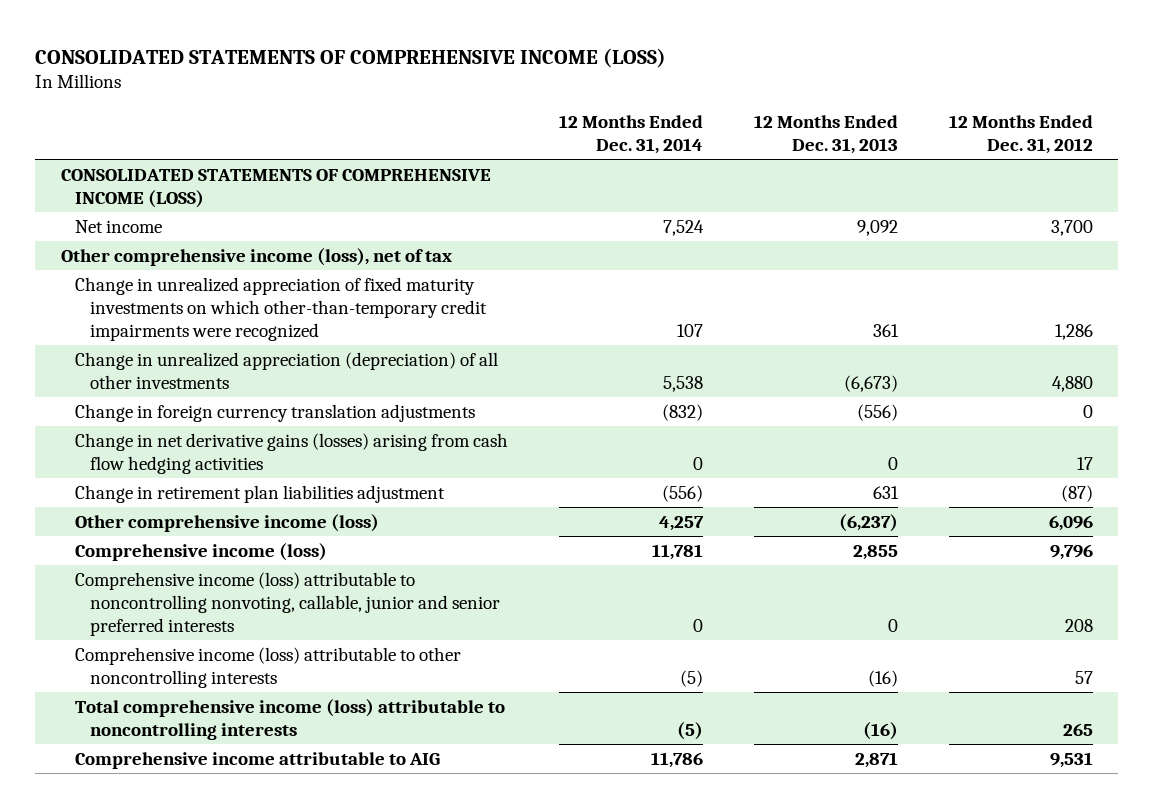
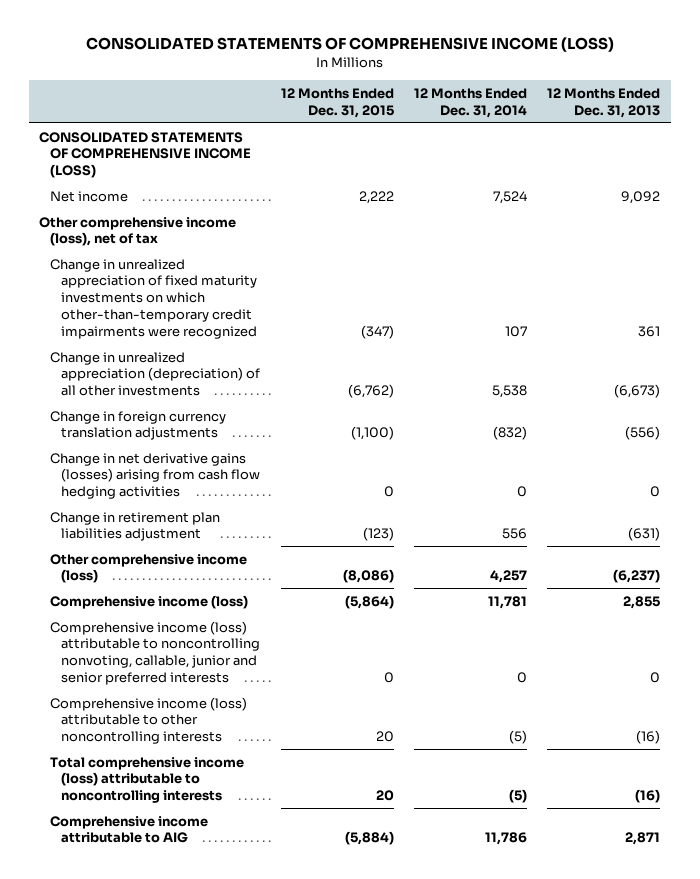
- | 12 Months Ended Dec. 31, 2014 | 12 Months Ended Dec. 31, 2013 | 12 Months Ended Dec. 31, 2012
+ | 12 Months Ended Dec. 31, 2015 | 12 Months Ended Dec. 31, 2014 | 12 Months Ended Dec. 31, 2013
- Change in retirement plan liabilities adjustment | (556) | 631 | (87)
+ Change in retirement plan liabilities adjustment | (123) | 556 | (631)

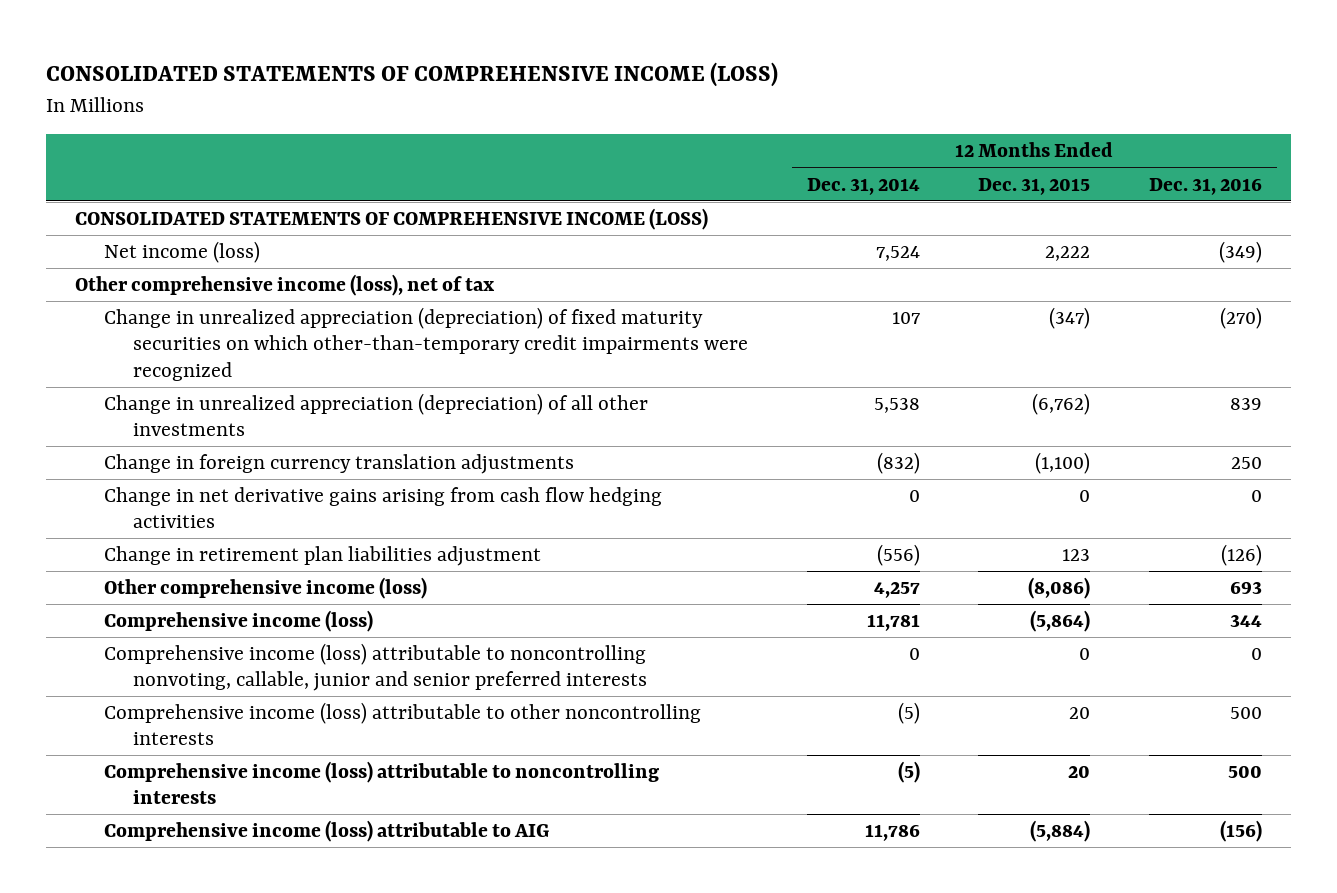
- | 12 Months Ended Dec. 31, 2015 | 12 Months Ended Dec. 31, 2014 | 12 Months Ended Dec. 31, 2013
+ | 12 Months Ended Dec. 31, 2014 | 12 Months Ended Dec. 31, 2015 | 12 Months Ended Dec. 31, 2016
- Net income | 2,222 | 7,524 | 9,092
+ Net income (loss) | 7,524 | 2,222 | (349)
- Change in unrealized appreciation of fixed maturity investments on which other-than-temporary credit impairments were recognized | (347) | 107 | 361
+ Change in unrealized appreciation (depreciation) of fixed maturity securities on which other-than-temporary credit impairments were recognized | 107 | (347) | (270)
- Change in net derivative gains (losses) arising from cash flow hedging activities | 0 | 0 | 0
- Change in retirement plan liabilities adjustment | (123) | 556 | (631)
+ Change in net derivative gains arising from cash flow hedging activities | 0 | 0 | 0
+ Change in retirement plan liabilities adjustment | (556) | 123 | (126)
- Total comprehensive income (loss) attributable to noncontrolling interests | 20 | (5) | (16)
- Comprehensive income attributable to AIG | (5,884) | 11,786 | 2,871
+ Comprehensive income (loss) attributable to noncontrolling interests | (5) | 20 | 500
+ Comprehensive income (loss) attributable to AIG | 11,786 | (5,884) | (156)

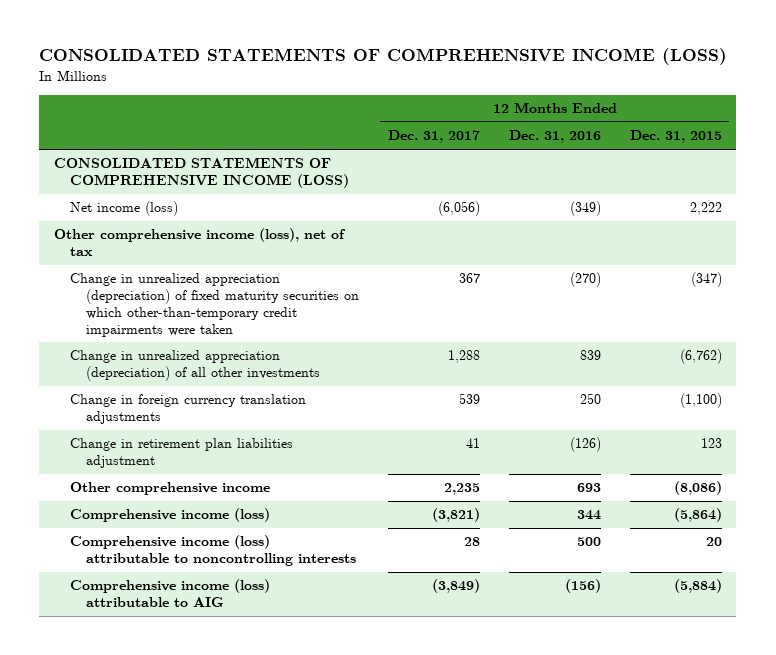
- | 12 Months Ended Dec. 31, 2014 | 12 Months Ended Dec. 31, 2015 | 12 Months Ended Dec. 31, 2016
+ | 12 Months Ended Dec. 31, 2017 | 12 Months Ended Dec. 31, 2016 | 12 Months Ended Dec. 31, 2015
- Change in unrealized appreciation (depreciation) of fixed maturity securities on which other-than-temporary credit impairments were recognized | 107 | (347) | (270)
+ Change in unrealized appreciation (depreciation) of fixed maturity securities on which other-than-temporary credit impairments were taken | 367 | (270) | (347)
- Change in net derivative gains arising from cash flow hedging activities | 0 | 0 | 0
- Other comprehensive income (loss) | 4,257 | (8,086) | 693
+ Other comprehensive income | 2,235 | 693 | (8,086)
- Comprehensive income (loss) attributable to noncontrolling nonvoting, callable, junior and senior preferred interests | 0 | 0 | 0
- Comprehensive income (loss) attributable to other noncontrolling interests | (5) | 20 | 500

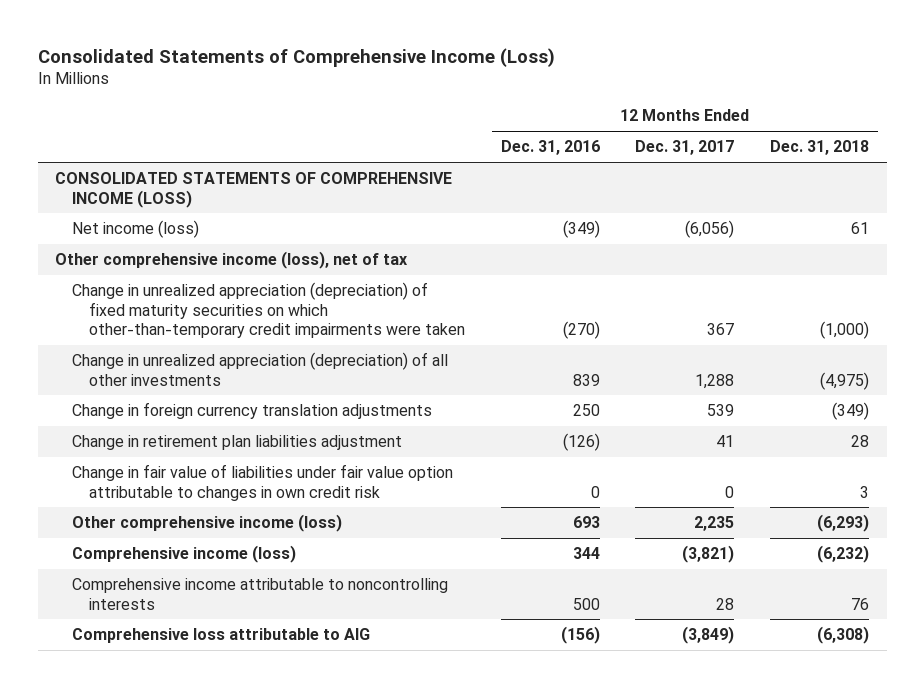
- CONSOLIDATED STATEMENTS OF COMPREHENSIVE INCOME (LOSS)
+ Consolidated Statements of Comprehensive Income (Loss)
- | 12 Months Ended Dec. 31, 2017 | 12 Months Ended Dec. 31, 2016 | 12 Months Ended Dec. 31, 2015
+ | 12 Months Ended Dec. 31, 2016 | 12 Months Ended Dec. 31, 2017 | 12 Months Ended Dec. 31, 2018
- Other comprehensive income | 2,235 | 693 | (8,086)
+ Change in fair value of liabilities under fair value option attributable to changes in own credit risk | 0 | 0 | 3
+ Other comprehensive income (loss) | 693 | 2,235 | (6,293)
- Comprehensive income (loss) attributable to noncontrolling interests | 28 | 500 | 20
- Comprehensive income (loss) attributable to AIG | (3,849) | (156) | (5,884)
+ Comprehensive income attributable to noncontrolling interests | 500 | 28 | 76
+ Comprehensive loss attributable to AIG | (156) | (3,849) | (6,308)

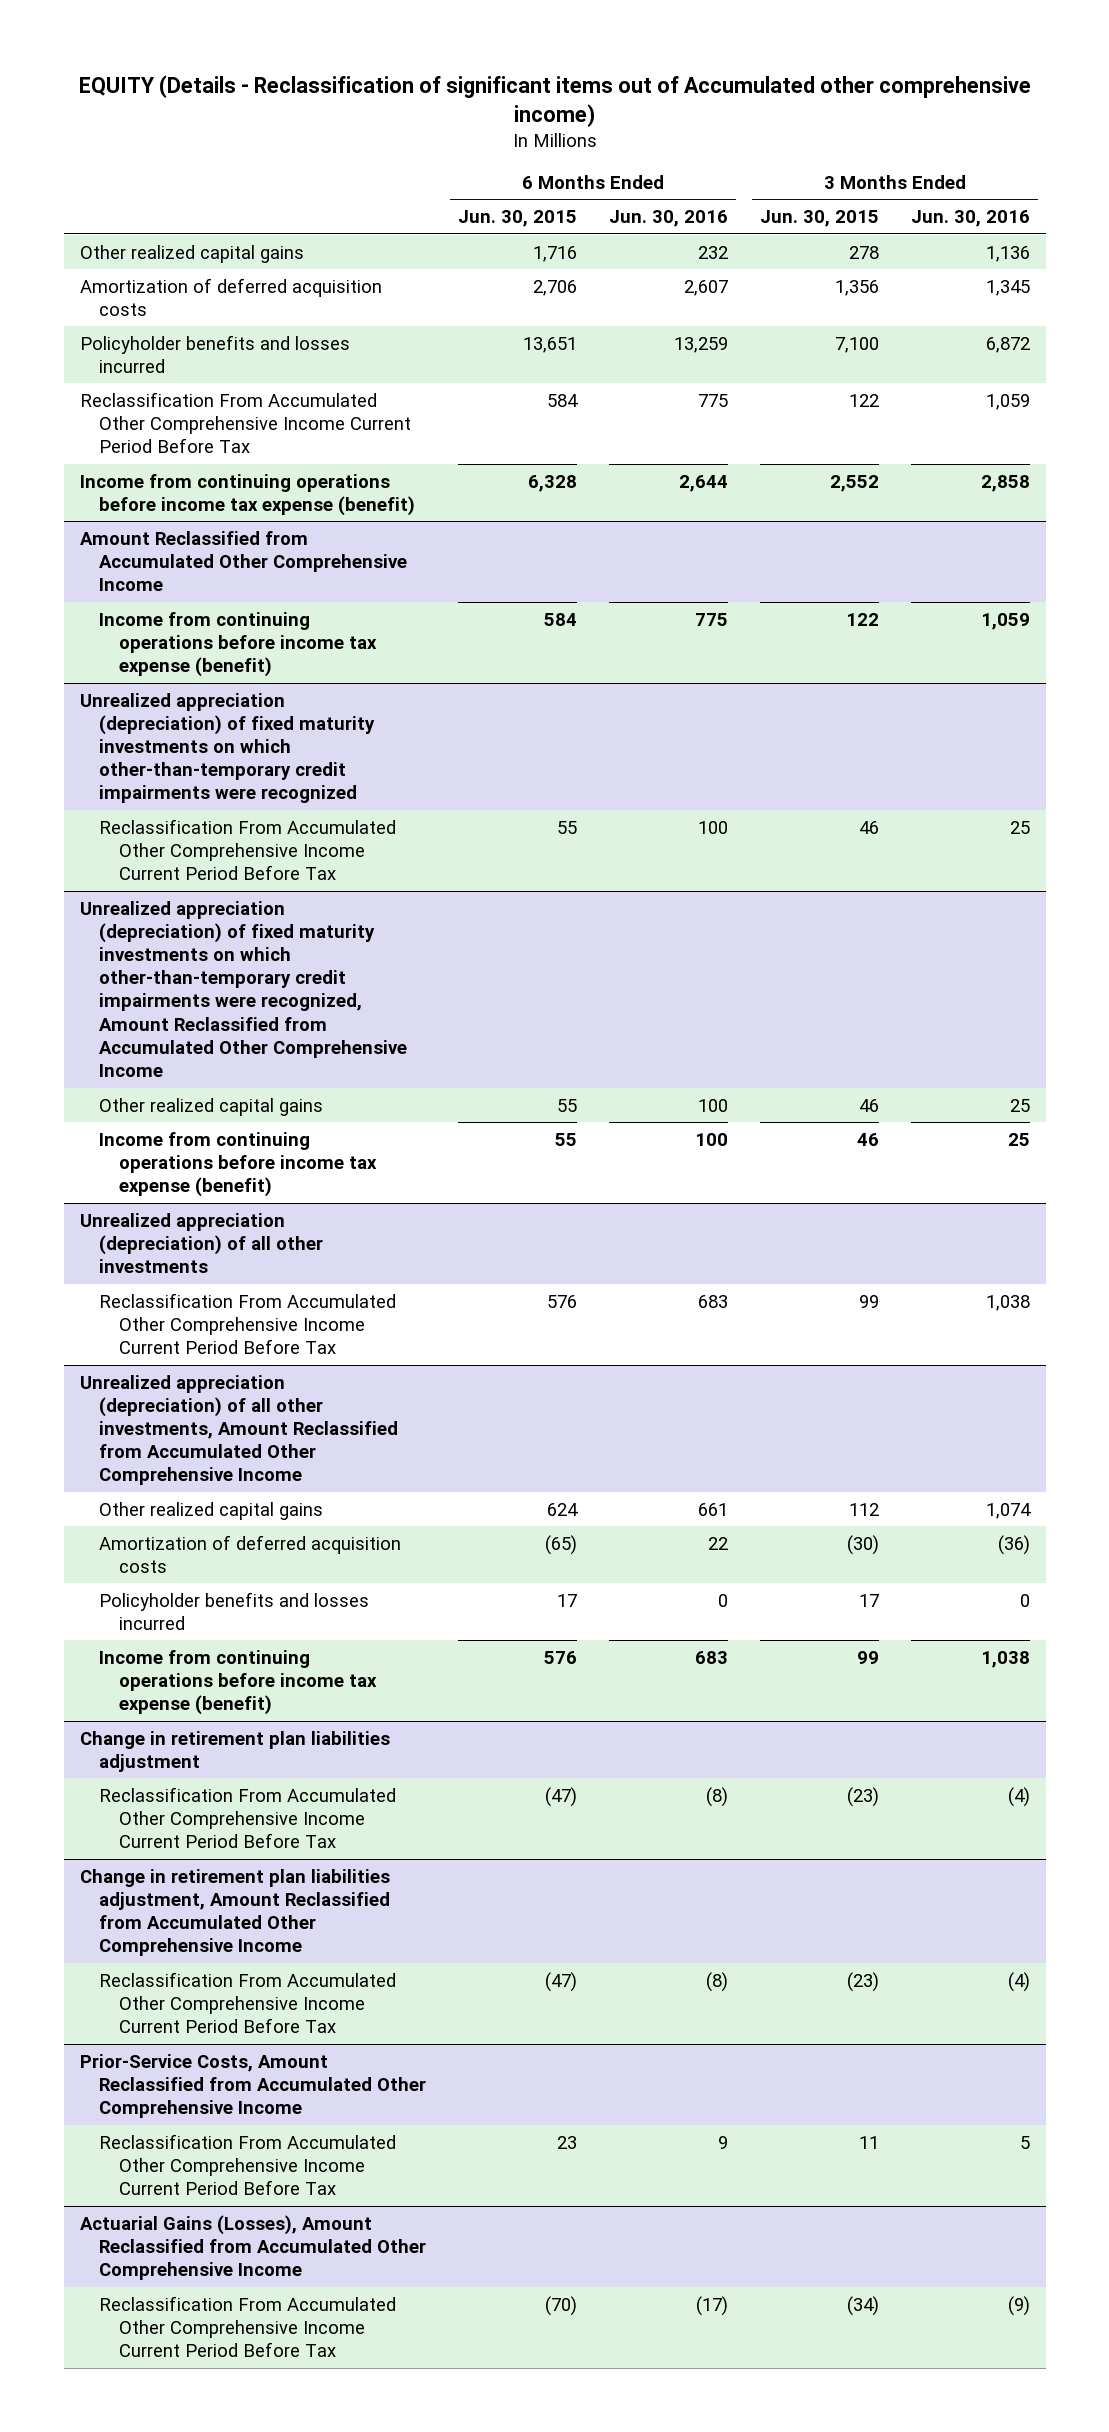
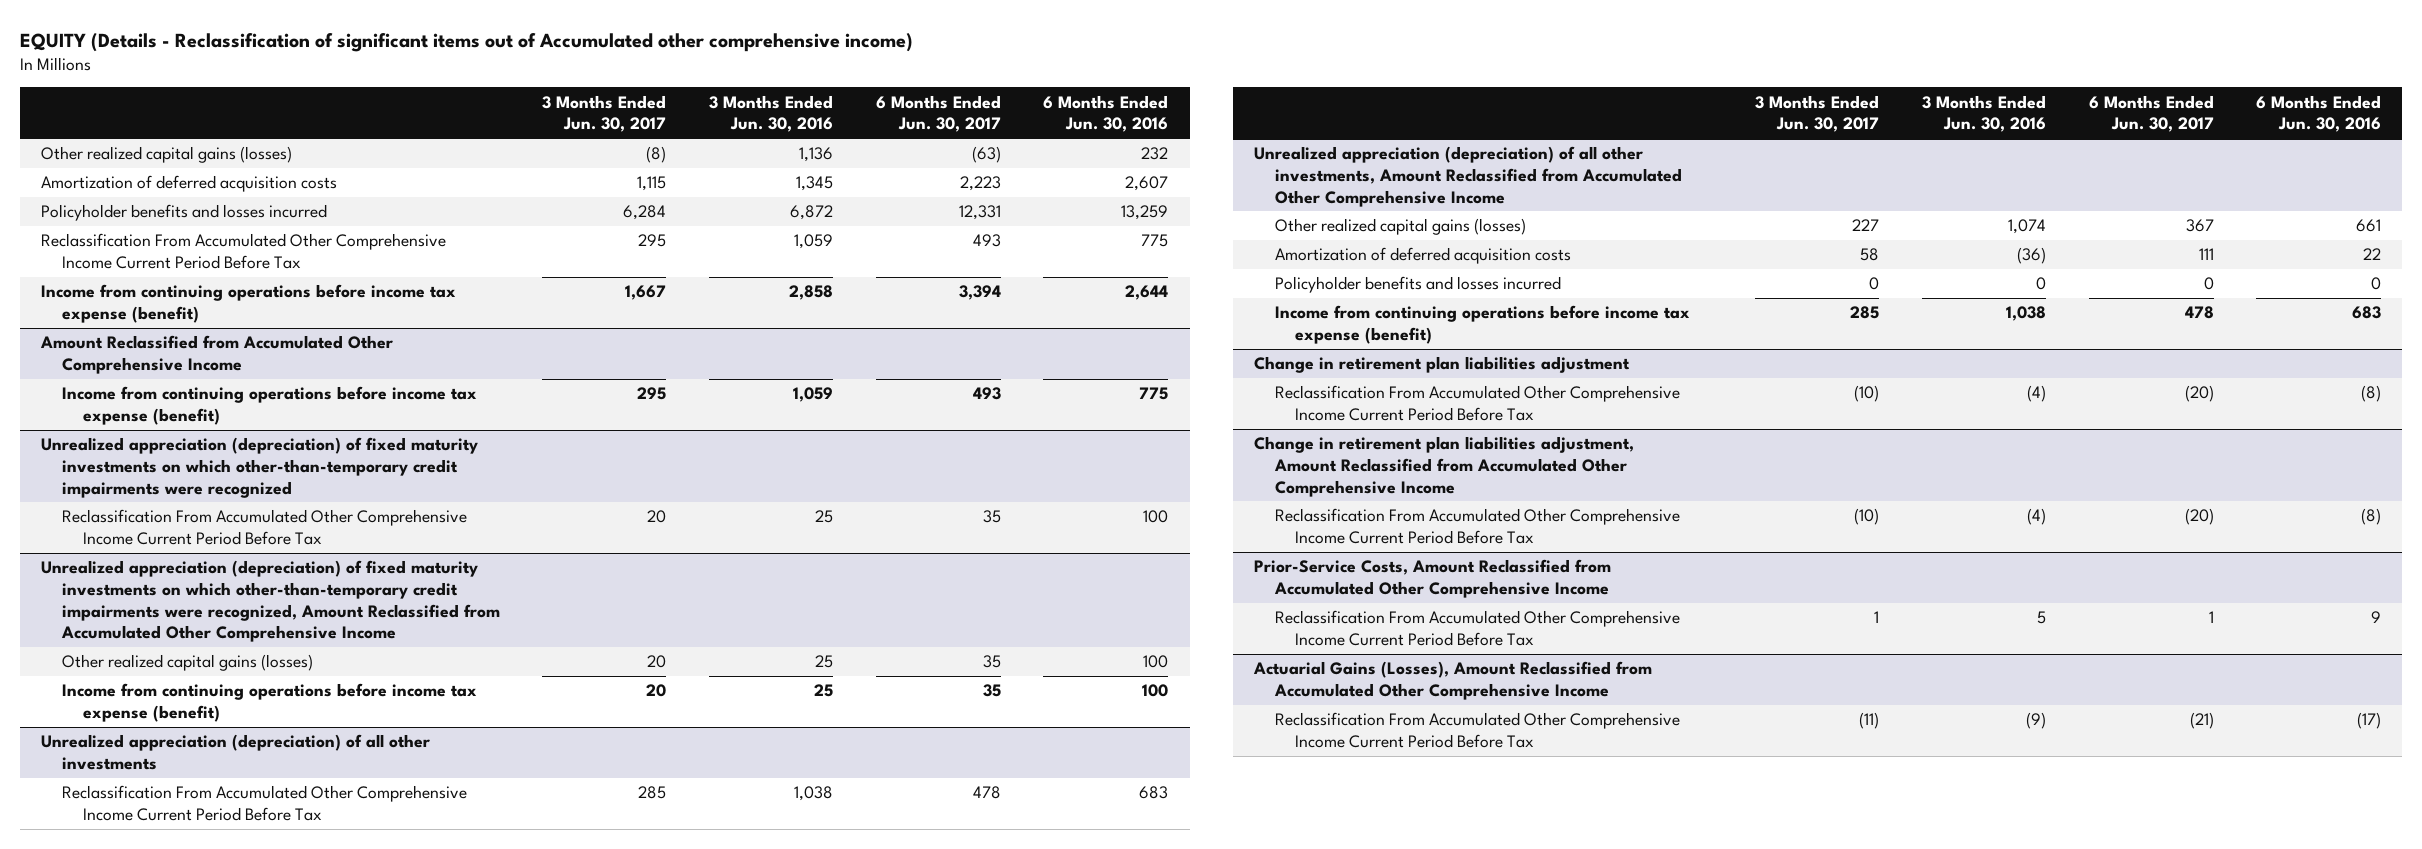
- | 6 Months Ended Jun. 30, 2015 | 6 Months Ended Jun. 30, 2016 | 3 Months Ended Jun. 30, 2015 | 3 Months Ended Jun. 30, 2016
+ | 3 Months Ended Jun. 30, 2017 | 3 Months Ended Jun. 30, 2016 | 6 Months Ended Jun. 30, 2017 | 6 Months Ended Jun. 30, 2016
- Other realized capital gains | 1,716 | 232 | 278 | 1,136
+ Other realized capital gains (losses) | (8) | 1,136 | (63) | 232
@ Unrealized appreciation (depreciation) of fixed maturity investments on which other-than-temporary credit impairments were recognized, Amount Reclassified from Accumulated Other Comprehensive Income
- Other realized capital gains | 55 | 100 | 46 | 25
+ Other realized capital gains (losses) | 20 | 25 | 35 | 100
@ Unrealized appreciation (depreciation) of all other investments, Amount Reclassified from Accumulated Other Comprehensive Income
- Other realized capital gains | 624 | 661 | 112 | 1,074
+ Other realized capital gains (losses) | 227 | 1,074 | 367 | 661

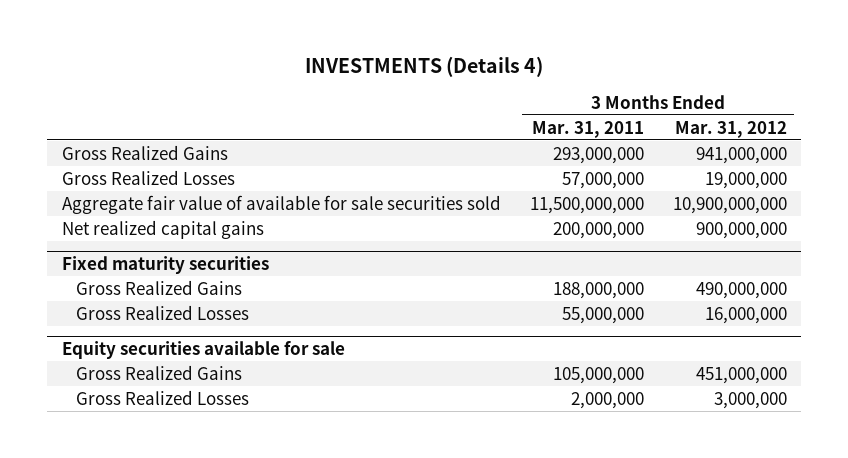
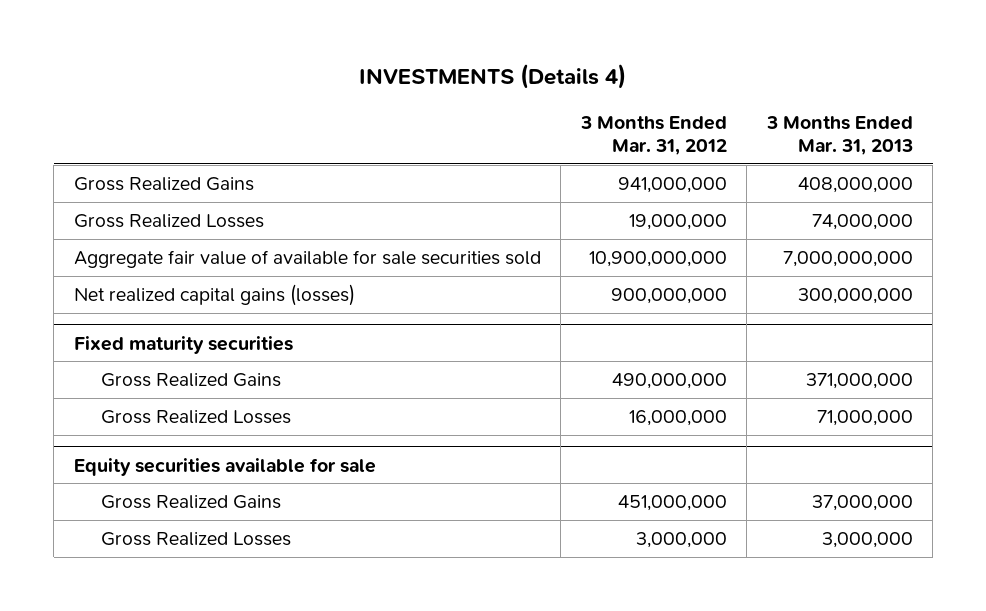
- | 3 Months Ended Mar. 31, 2011 | 3 Months Ended Mar. 31, 2012
+ | 3 Months Ended Mar. 31, 2012 | 3 Months Ended Mar. 31, 2013
- Net realized capital gains | 200,000,000 | 900,000,000
+ Net realized capital gains (losses) | 900,000,000 | 300,000,000

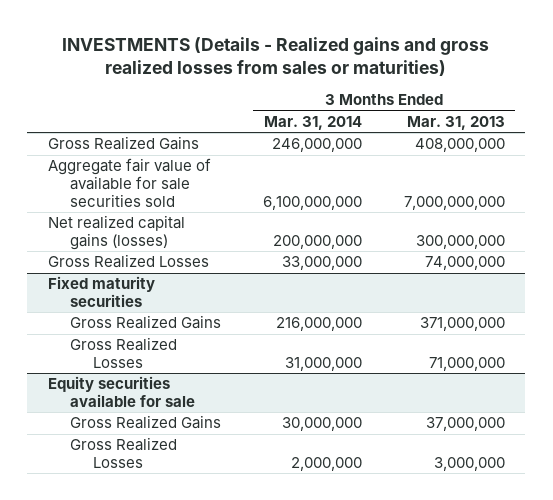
- INVESTMENTS (Details 4)
+ INVESTMENTS (Details - Realized gains and gross realized losses from sales or maturities)
- | 3 Months Ended Mar. 31, 2012 | 3 Months Ended Mar. 31, 2013
+ | 3 Months Ended Mar. 31, 2014 | 3 Months Ended Mar. 31, 2013
moved down: Gross Realized Losses | 33,000,000 | 74,000,000

